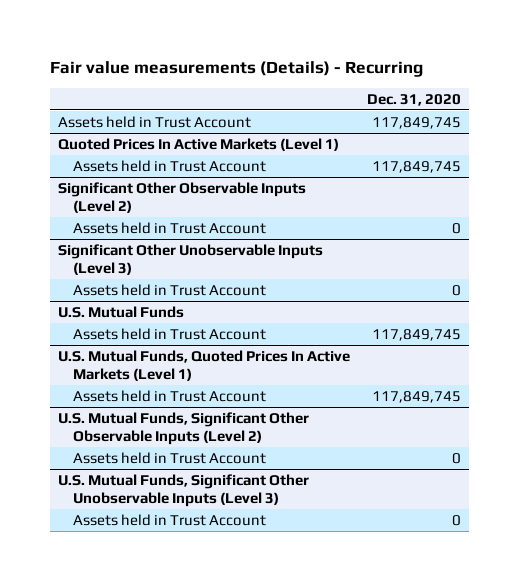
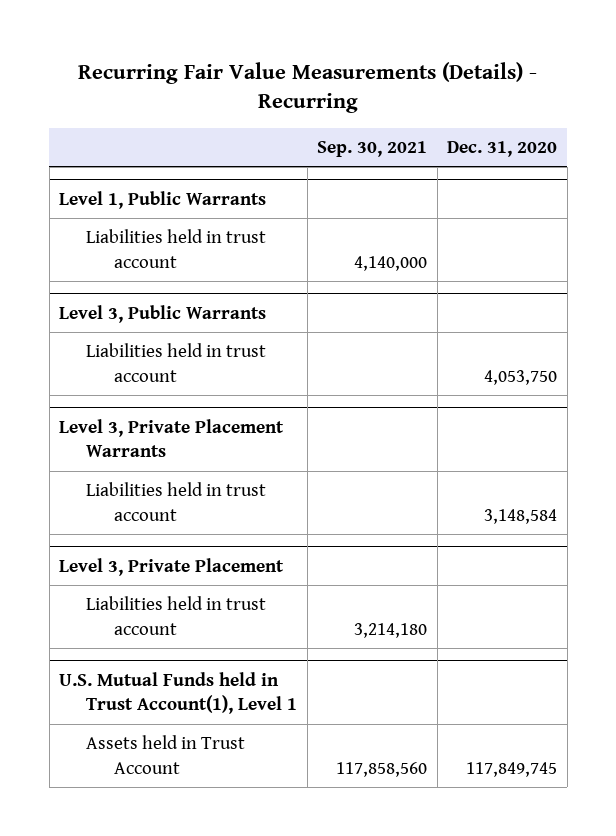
- Fair value measurements (Details) - Recurring
+ Recurring Fair Value Measurements (Details) - Recurring
- | Dec. 31, 2020
+ | Sep. 30, 2021 | Dec. 31, 2020
- Assets held in Trust Account | 117,849,745
- Quoted Prices In Active Markets (Level 1)
- Assets held in Trust Account | 117,849,745
- Significant Other Observable Inputs (Level 2)
- Assets held in Trust Account | 0
- Significant Other Unobservable Inputs (Level 3)
- Assets held in Trust Account | 0
- U.S. Mutual Funds
- Assets held in Trust Account | 117,849,745
- U.S. Mutual Funds, Quoted Prices In Active Markets (Level 1)
+ Level 1, Public Warrants
+ Liabilities held in trust account | 4,140,000 |
+ Level 3, Public Warrants
+ Liabilities held in trust account | | 4,053,750
+ Level 3, Private Placement Warrants
+ Liabilities held in trust account | | 3,148,584
+ Level 3, Private Placement
+ Liabilities held in trust account | 3,214,180 |
+ U.S. Mutual Funds held in Trust Account(1), Level 1
- U.S. Mutual Funds, Significant Other Observable Inputs (Level 2)
- Assets held in Trust Account | 0
- U.S. Mutual Funds, Significant Other Unobservable Inputs (Level 3)
- Assets held in Trust Account | 0

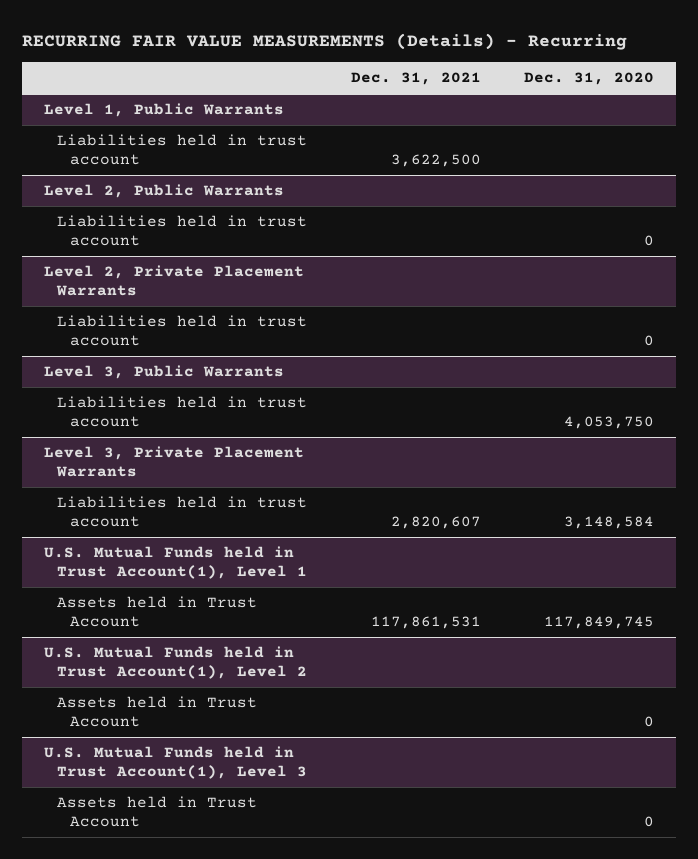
- Recurring Fair Value Measurements (Details) - Recurring
+ RECURRING FAIR VALUE MEASUREMENTS (Details) - Recurring
- | Sep. 30, 2021 | Dec. 31, 2020
+ | Dec. 31, 2021 | Dec. 31, 2020
+ Level 2, Public Warrants
+ Liabilities held in trust account | | 0
+ Level 2, Private Placement Warrants
+ Liabilities held in trust account | | 0
- Level 3, Private Placement
- Liabilities held in trust account | 3,214,180 |
+ U.S. Mutual Funds held in Trust Account(1), Level 2
+ Assets held in Trust Account | | 0
+ U.S. Mutual Funds held in Trust Account(1), Level 3
+ Assets held in Trust Account | | 0

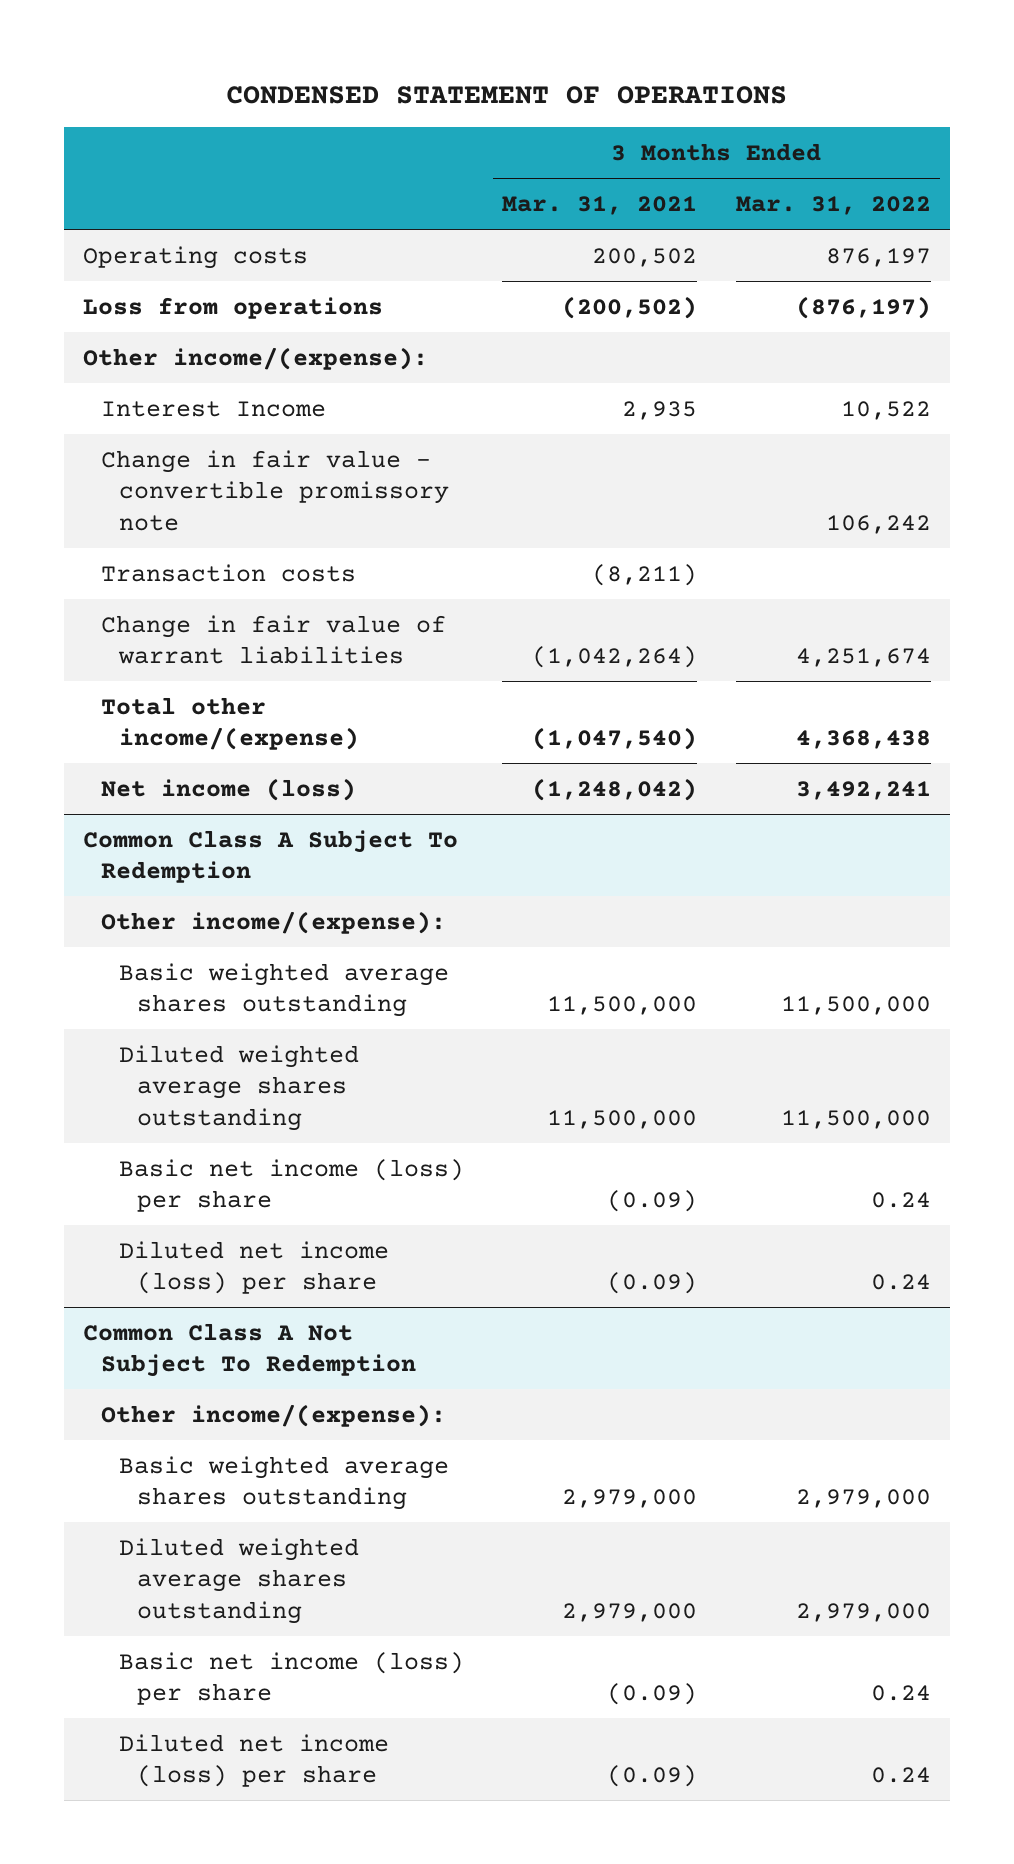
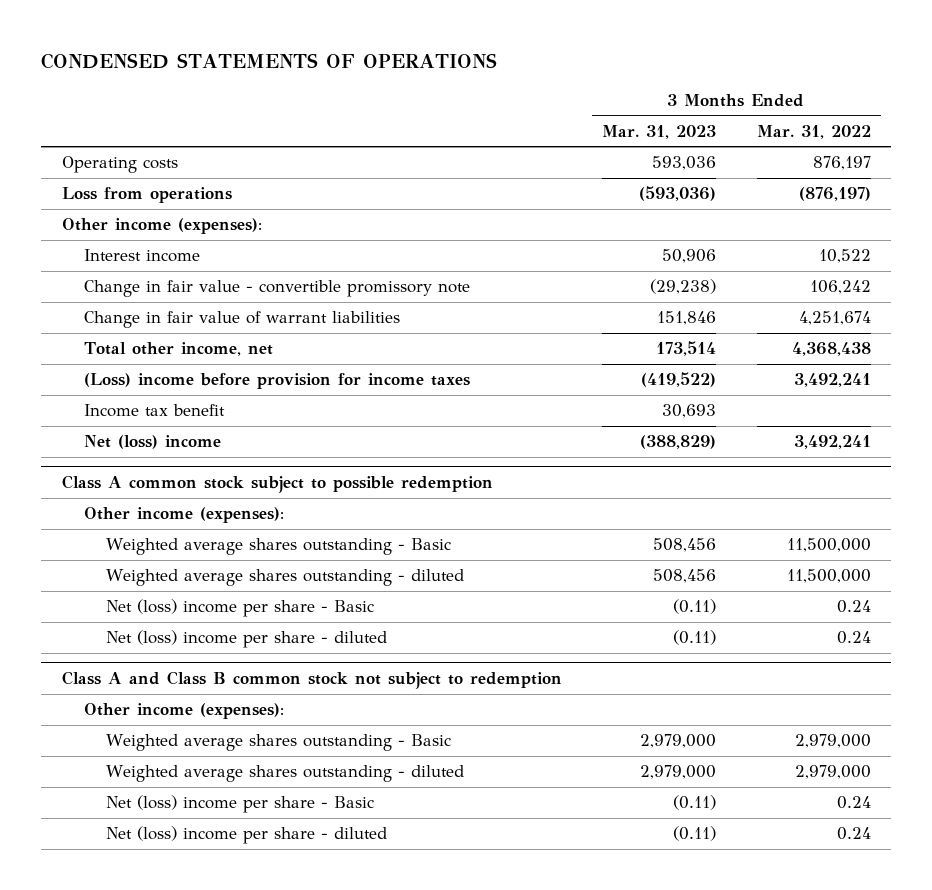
- CONDENSED STATEMENT OF OPERATIONS
+ CONDENSED STATEMENTS OF OPERATIONS
- | 3 Months Ended Mar. 31, 2021 | 3 Months Ended Mar. 31, 2022
+ | 3 Months Ended Mar. 31, 2023 | 3 Months Ended Mar. 31, 2022
- Other income/(expense):
- Interest Income | 2,935 | 10,522
+ Other income (expenses):
+ Interest income | 50,906 | 10,522
- Transaction costs | (8,211) |
- Total other income/(expense) | (1,047,540) | 4,368,438
- Net income (loss) | (1,248,042) | 3,492,241
- Common Class A Subject To Redemption
- Other income/(expense):
- Basic weighted average shares outstanding | 11,500,000 | 11,500,000
- Diluted weighted average shares outstanding | 11,500,000 | 11,500,000
- Basic net income (loss) per share | (0.09) | 0.24
- Diluted net income (loss) per share | (0.09) | 0.24
- Common Class A Not Subject To Redemption
- Other income/(expense):
- Basic weighted average shares outstanding | 2,979,000 | 2,979,000
- Diluted weighted average shares outstanding | 2,979,000 | 2,979,000
- Basic net income (loss) per share | (0.09) | 0.24
- Diluted net income (loss) per share | (0.09) | 0.24
+ Total other income, net | 173,514 | 4,368,438
+ (Loss) income before provision for income taxes | (419,522) | 3,492,241
+ Income tax benefit | 30,693 |
+ Net (loss) income | (388,829) | 3,492,241
+ Class A common stock subject to possible redemption
+ Other income (expenses):
+ Weighted average shares outstanding - Basic | 508,456 | 11,500,000
+ Weighted average shares outstanding - diluted | 508,456 | 11,500,000
+ Net (loss) income per share - Basic | (0.11) | 0.24
+ Net (loss) income per share - diluted | (0.11) | 0.24
+ Class A and Class B common stock not subject to redemption
+ Other income (expenses):
+ Weighted average shares outstanding - Basic | 2,979,000 | 2,979,000
+ Weighted average shares outstanding - diluted | 2,979,000 | 2,979,000
+ Net (loss) income per share - Basic | (0.11) | 0.24
+ Net (loss) income per share - diluted | (0.11) | 0.24

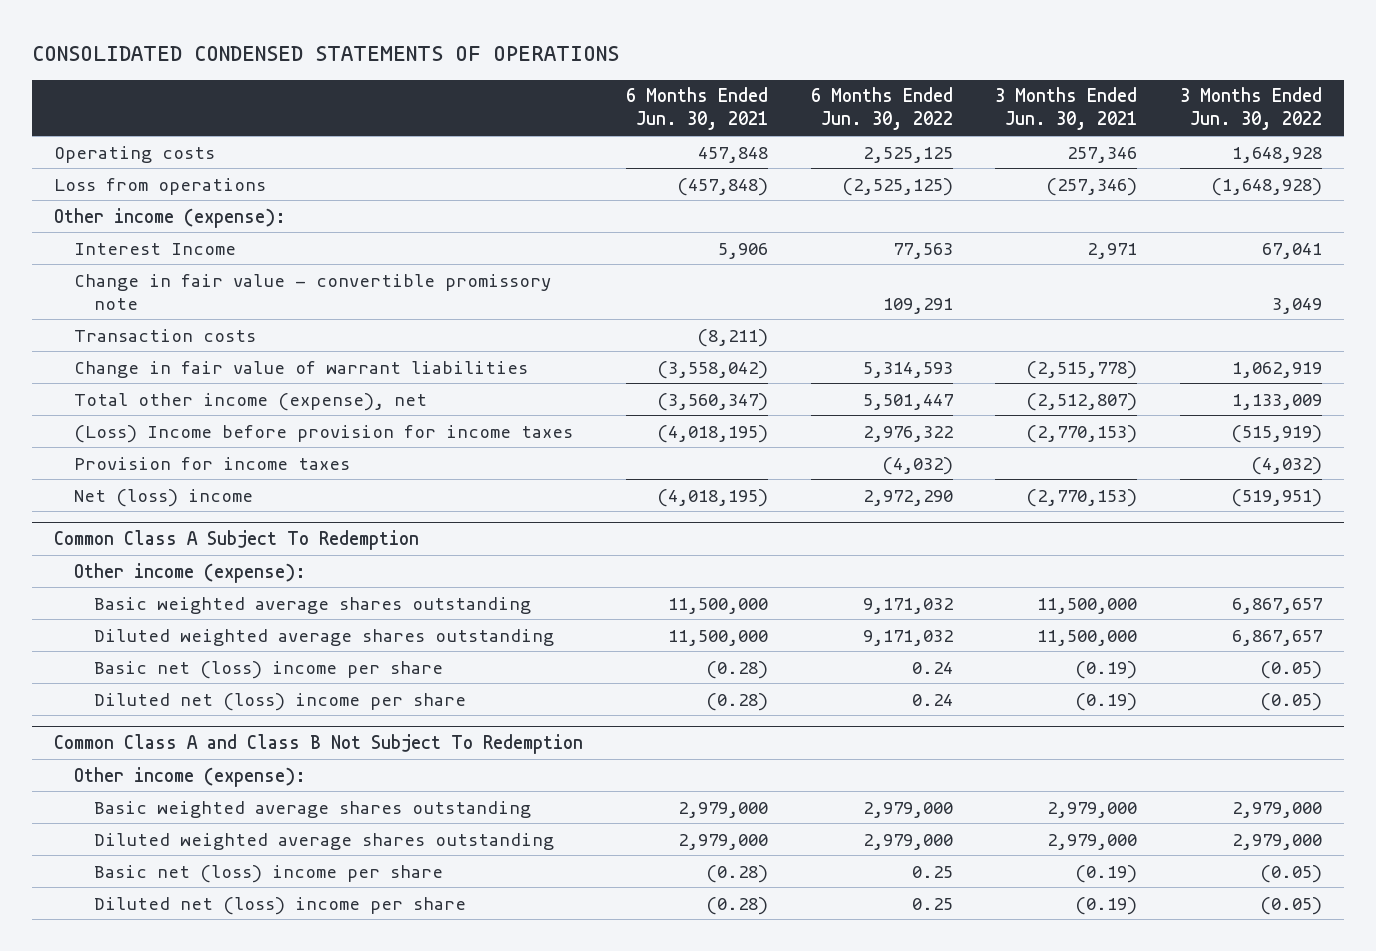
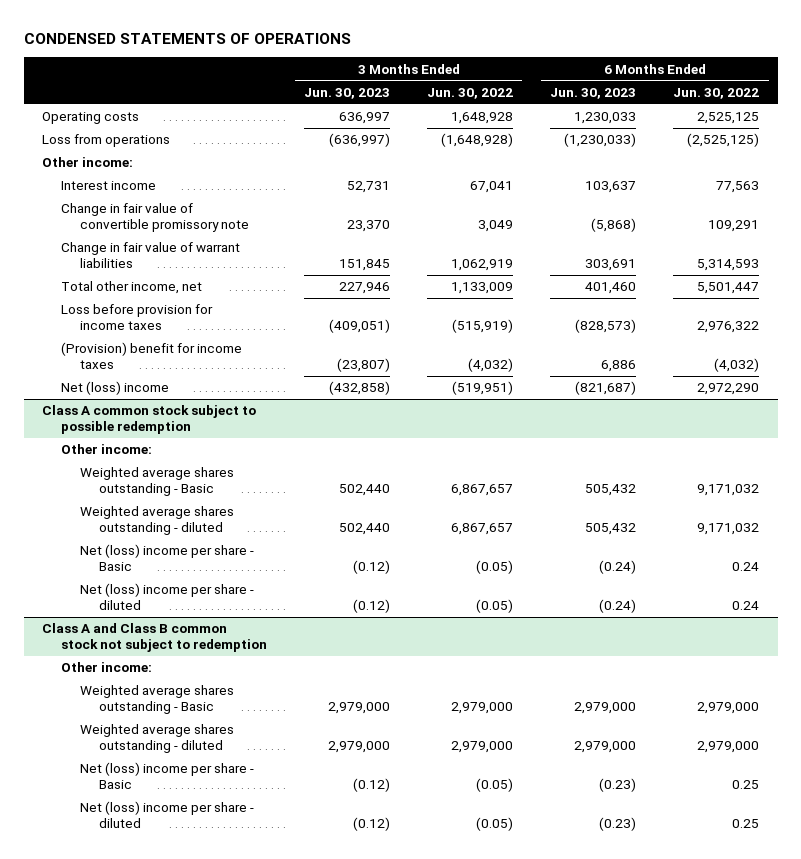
- CONSOLIDATED CONDENSED STATEMENTS OF OPERATIONS
+ CONDENSED STATEMENTS OF OPERATIONS
- | 6 Months Ended Jun. 30, 2021 | 6 Months Ended Jun. 30, 2022 | 3 Months Ended Jun. 30, 2021 | 3 Months Ended Jun. 30, 2022
+ | 3 Months Ended Jun. 30, 2023 | 3 Months Ended Jun. 30, 2022 | 6 Months Ended Jun. 30, 2023 | 6 Months Ended Jun. 30, 2022
- Other income (expense):
- Interest Income | 5,906 | 77,563 | 2,971 | 67,041
- Change in fair value - convertible promissory note | | 109,291 | | 3,049
- Transaction costs | (8,211) | | |
+ Other income:
+ Interest income | 52,731 | 67,041 | 103,637 | 77,563
+ Change in fair value of convertible promissory note | 23,370 | 3,049 | (5,868) | 109,291
- Total other income (expense), net | (3,560,347) | 5,501,447 | (2,512,807) | 1,133,009
- (Loss) Income before provision for income taxes | (4,018,195) | 2,976,322 | (2,770,153) | (515,919)
- Provision for income taxes | | (4,032) | | (4,032)
+ Total other income, net | 227,946 | 1,133,009 | 401,460 | 5,501,447
+ Loss before provision for income taxes | (409,051) | (515,919) | (828,573) | 2,976,322
+ (Provision) benefit for income taxes | (23,807) | (4,032) | 6,886 | (4,032)
- Common Class A Subject To Redemption
- Other income (expense):
- Basic weighted average shares outstanding | 11,500,000 | 9,171,032 | 11,500,000 | 6,867,657
- Diluted weighted average shares outstanding | 11,500,000 | 9,171,032 | 11,500,000 | 6,867,657
- Basic net (loss) income per share | (0.28) | 0.24 | (0.19) | (0.05)
- Diluted net (loss) income per share | (0.28) | 0.24 | (0.19) | (0.05)
- Common Class A and Class B Not Subject To Redemption
- Other income (expense):
- Basic weighted average shares outstanding | 2,979,000 | 2,979,000 | 2,979,000 | 2,979,000
- Diluted weighted average shares outstanding | 2,979,000 | 2,979,000 | 2,979,000 | 2,979,000
- Basic net (loss) income per share | (0.28) | 0.25 | (0.19) | (0.05)
- Diluted net (loss) income per share | (0.28) | 0.25 | (0.19) | (0.05)
+ Class A common stock subject to possible redemption
+ Other income:
+ Weighted average shares outstanding - Basic | 502,440 | 6,867,657 | 505,432 | 9,171,032
+ Weighted average shares outstanding - diluted | 502,440 | 6,867,657 | 505,432 | 9,171,032
+ Net (loss) income per share - Basic | (0.12) | (0.05) | (0.24) | 0.24
+ Net (loss) income per share - diluted | (0.12) | (0.05) | (0.24) | 0.24
+ Class A and Class B common stock not subject to redemption
+ Other income:
+ Weighted average shares outstanding - Basic | 2,979,000 | 2,979,000 | 2,979,000 | 2,979,000
+ Weighted average shares outstanding - diluted | 2,979,000 | 2,979,000 | 2,979,000 | 2,979,000
+ Net (loss) income per share - Basic | (0.12) | (0.05) | (0.23) | 0.25
+ Net (loss) income per share - diluted | (0.12) | (0.05) | (0.23) | 0.25

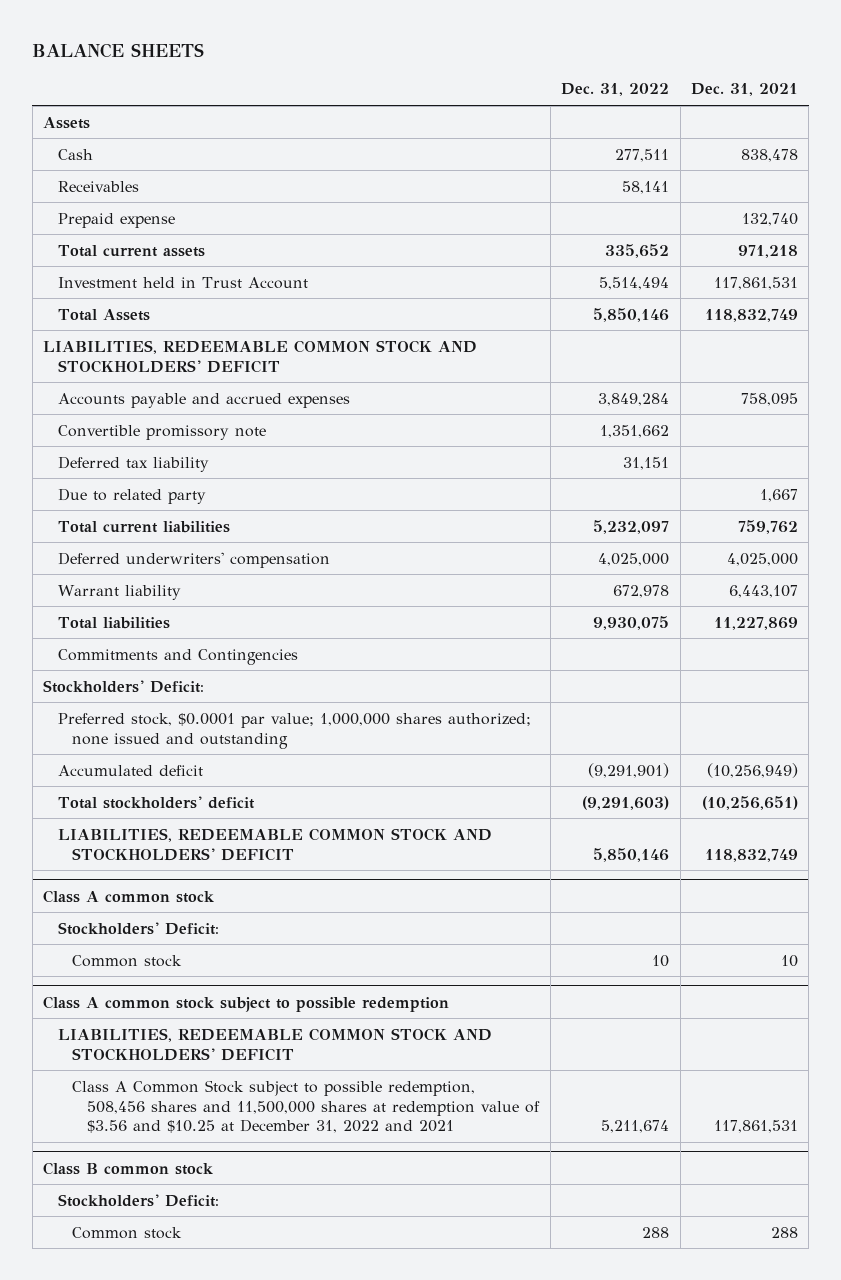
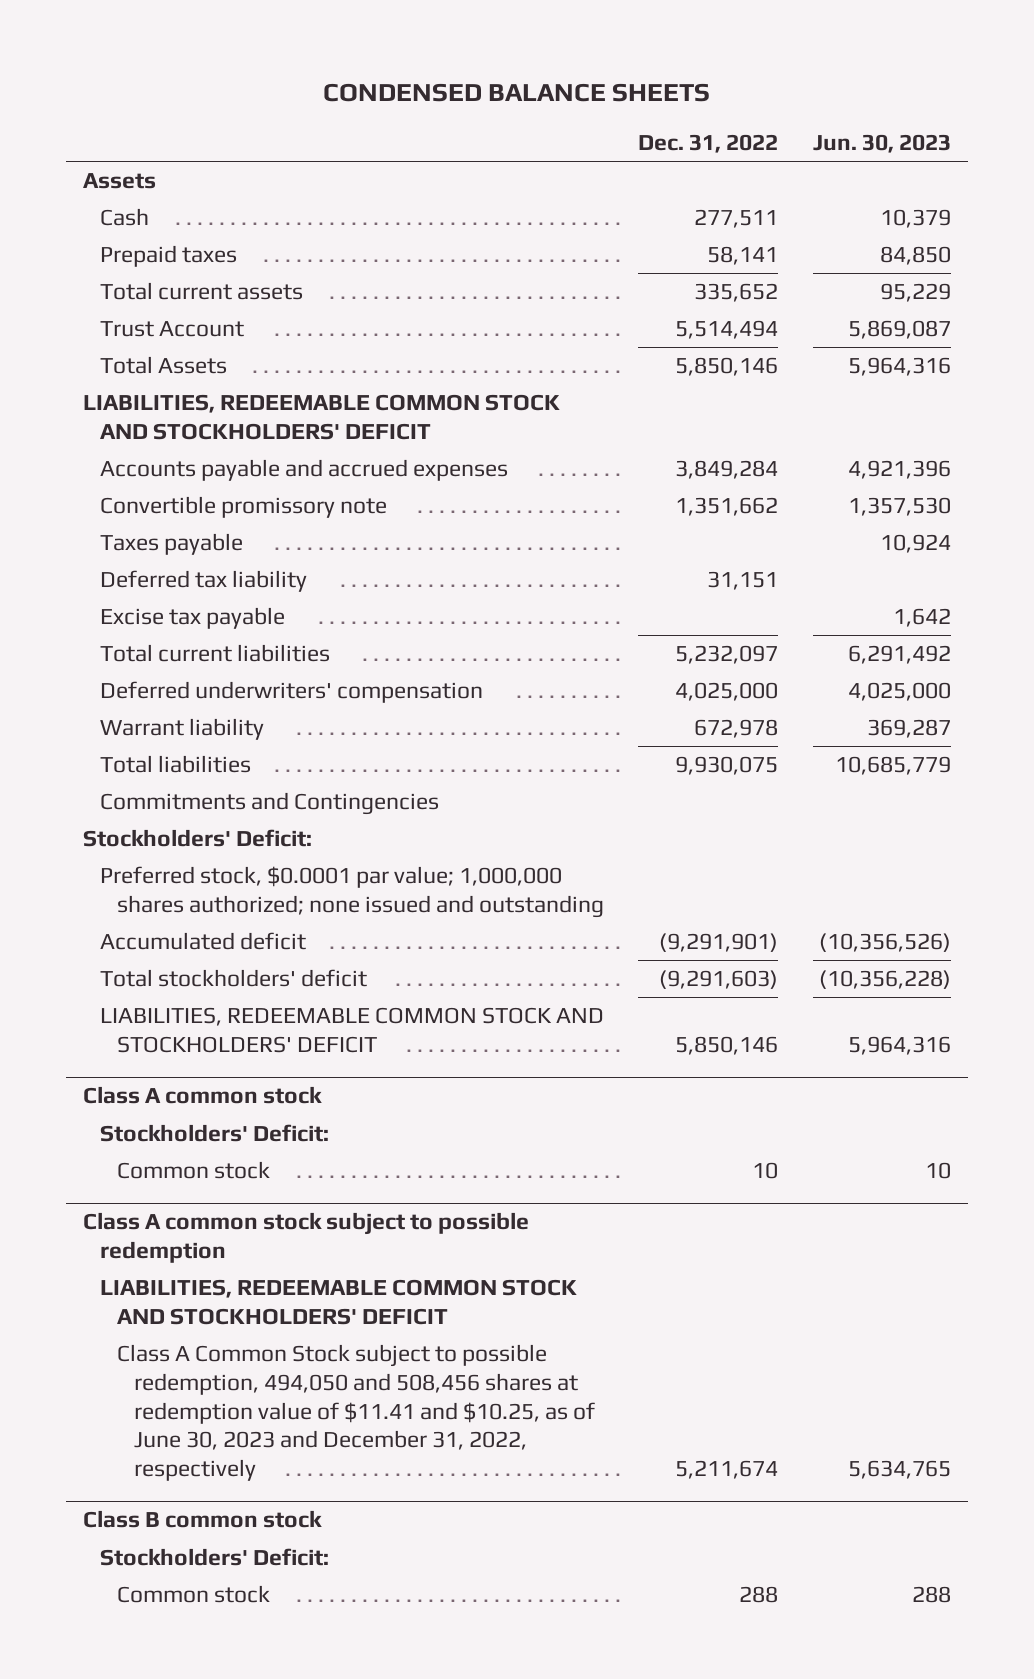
- BALANCE SHEETS
+ CONDENSED BALANCE SHEETS
- | Dec. 31, 2022 | Dec. 31, 2021
+ | Dec. 31, 2022 | Jun. 30, 2023
- Receivables | 58,141 |
- Prepaid expense | | 132,740
+ Prepaid taxes | 58,141 | 84,850
- Investment held in Trust Account | 5,514,494 | 117,861,531
+ Trust Account | 5,514,494 | 5,869,087
+ Taxes payable | | 10,924
- Due to related party | | 1,667
+ Excise tax payable | | 1,642
@ Class A common stock subject to possible redemption
- Class A Common Stock subject to possible redemption, 508,456 shares and 11,500,000 shares at redemption value of $3.56 and $10.25 at December 31, 2022 and 2021 | 5,211,674 | 117,861,531
+ Class A Common Stock subject to possible redemption, 494,050 and 508,456 shares at redemption value of $11.41 and $10.25, as of June 30, 2023 and December 31, 2022, respectively | 5,211,674 | 5,634,765

